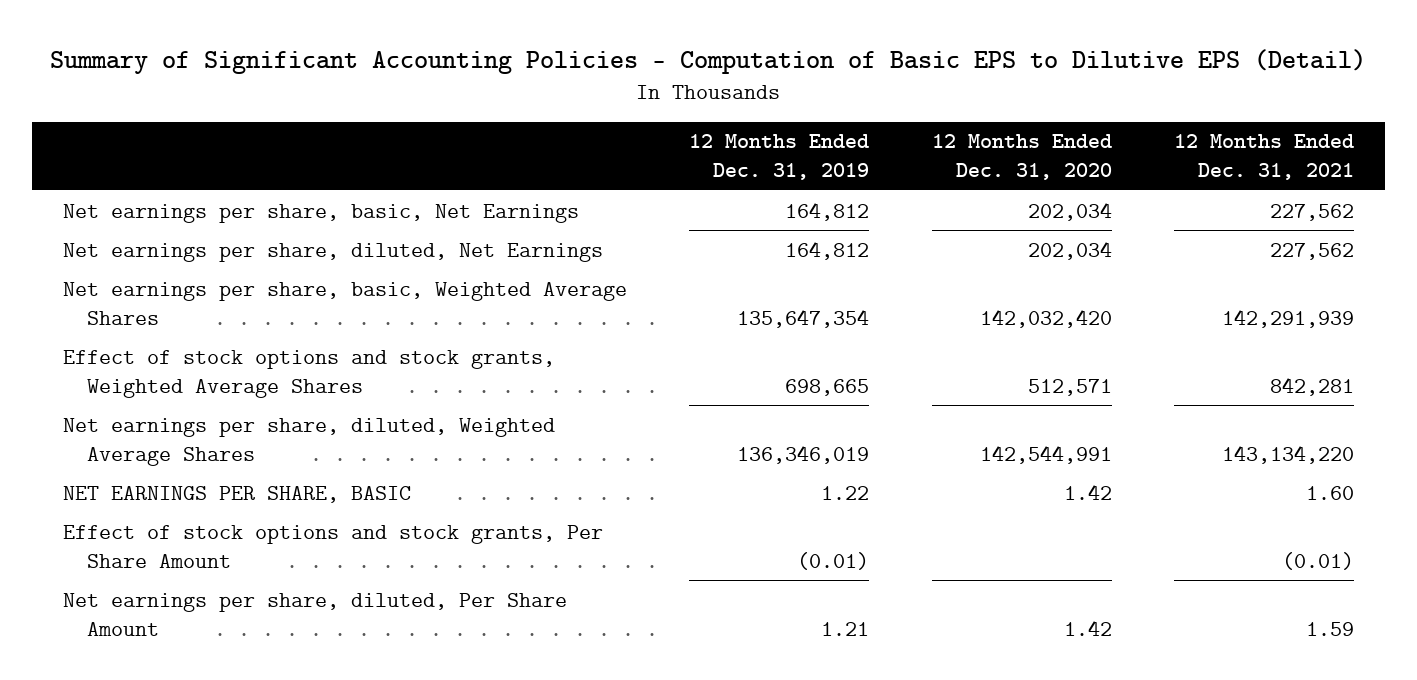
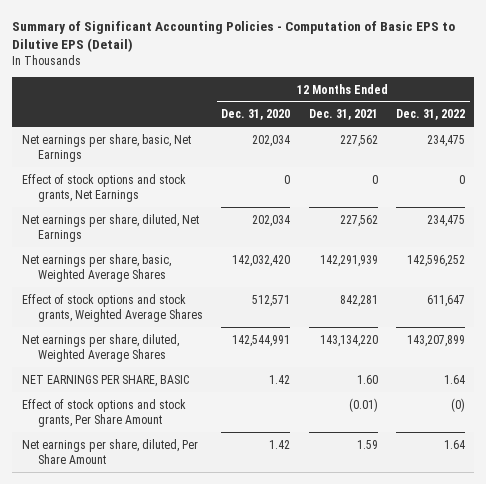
- | 12 Months Ended Dec. 31, 2019 | 12 Months Ended Dec. 31, 2020 | 12 Months Ended Dec. 31, 2021
+ | 12 Months Ended Dec. 31, 2020 | 12 Months Ended Dec. 31, 2021 | 12 Months Ended Dec. 31, 2022
+ Effect of stock options and stock grants, Net Earnings | 0 | 0 | 0

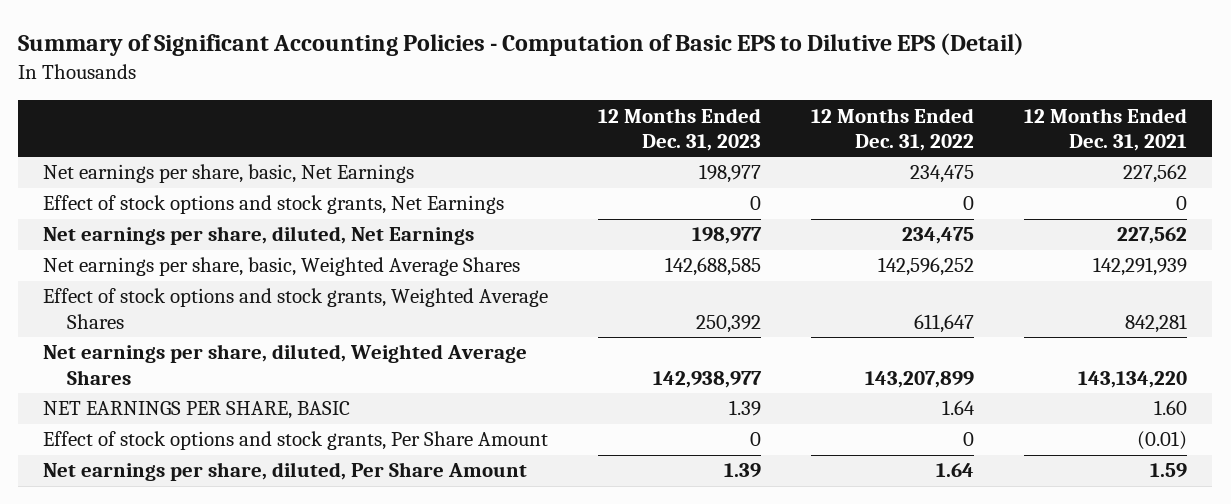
- | 12 Months Ended Dec. 31, 2020 | 12 Months Ended Dec. 31, 2021 | 12 Months Ended Dec. 31, 2022
+ | 12 Months Ended Dec. 31, 2023 | 12 Months Ended Dec. 31, 2022 | 12 Months Ended Dec. 31, 2021
- Effect of stock options and stock grants, Per Share Amount | | (0.01) | (0)
+ Effect of stock options and stock grants, Per Share Amount | 0 | 0 | (0.01)

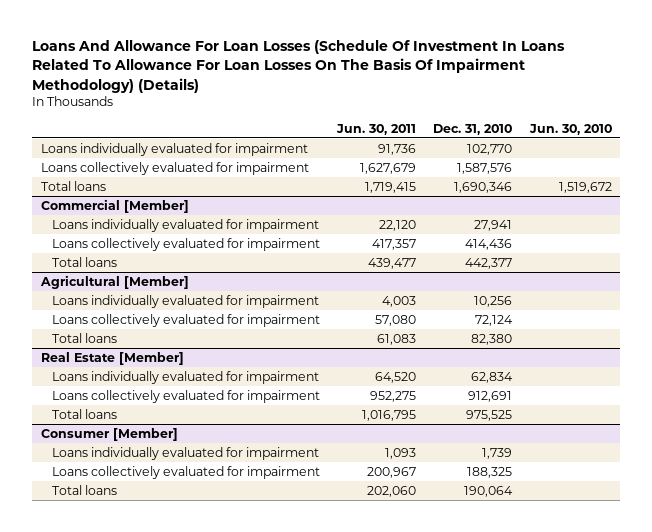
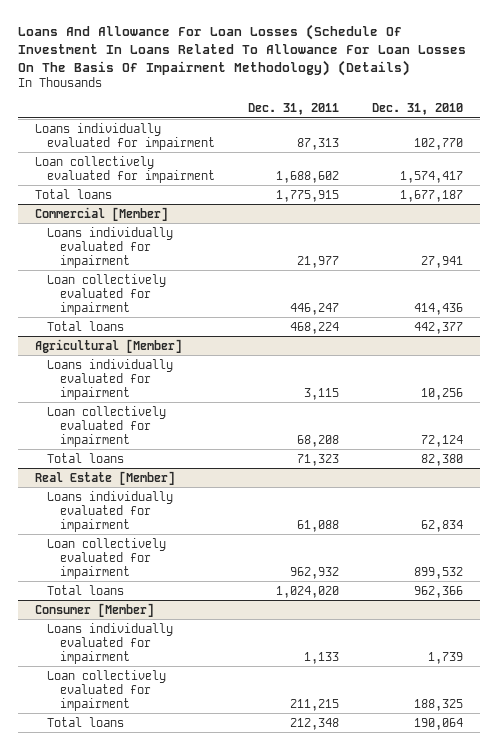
- | Jun. 30, 2011 | Dec. 31, 2010 | Jun. 30, 2010
+ | Dec. 31, 2011 | Dec. 31, 2010
- Loans collectively evaluated for impairment | 1,627,679 | 1,587,576 |
- Total loans | 1,719,415 | 1,690,346 | 1,519,672
+ Loan collectively evaluated for impairment | 1,688,602 | 1,574,417
+ Total loans | 1,775,915 | 1,677,187
@ Commercial [Member]
- Loans collectively evaluated for impairment | 417,357 | 414,436 |
+ Loan collectively evaluated for impairment | 446,247 | 414,436
@ Agricultural [Member]
- Loans collectively evaluated for impairment | 57,080 | 72,124 |
+ Loan collectively evaluated for impairment | 68,208 | 72,124
@ Real Estate [Member]
- Loans collectively evaluated for impairment | 952,275 | 912,691 |
- Total loans | 1,016,795 | 975,525 |
+ Loan collectively evaluated for impairment | 962,932 | 899,532
+ Total loans | 1,024,020 | 962,366
@ Consumer [Member]
- Loans collectively evaluated for impairment | 200,967 | 188,325 |
+ Loan collectively evaluated for impairment | 211,215 | 188,325

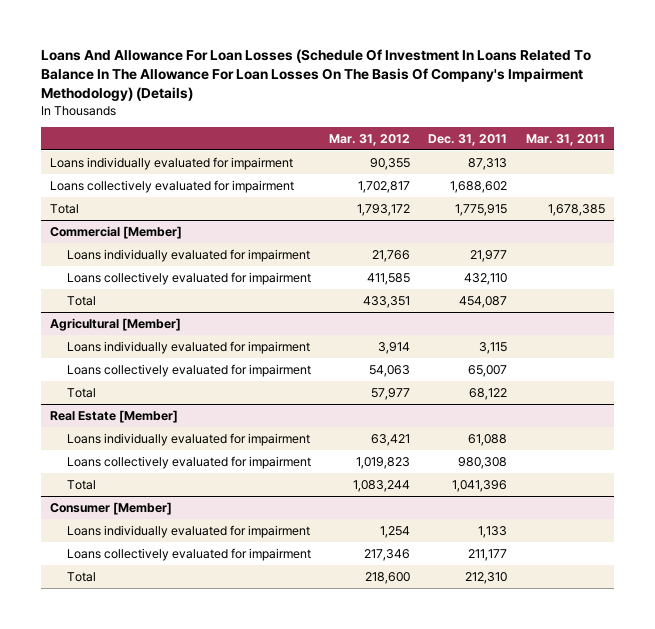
- Loans And Allowance For Loan Losses (Schedule Of Investment In Loans Related To Allowance For Loan Losses On The Basis Of Impairment Methodology) (Details)
+ Loans And Allowance For Loan Losses (Schedule Of Investment In Loans Related To Balance In The Allowance For Loan Losses On The Basis Of Company's Impairment Methodology) (Details)
- | Dec. 31, 2011 | Dec. 31, 2010
+ | Mar. 31, 2012 | Dec. 31, 2011 | Mar. 31, 2011
- Loan collectively evaluated for impairment | 1,688,602 | 1,574,417
- Total loans | 1,775,915 | 1,677,187
+ Loans collectively evaluated for impairment | 1,702,817 | 1,688,602 |
+ Total | 1,793,172 | 1,775,915 | 1,678,385
@ Commercial [Member]
- Loan collectively evaluated for impairment | 446,247 | 414,436
- Total loans | 468,224 | 442,377
+ Loans collectively evaluated for impairment | 411,585 | 432,110 |
+ Total | 433,351 | 454,087 |
@ Agricultural [Member]
- Loan collectively evaluated for impairment | 68,208 | 72,124
- Total loans | 71,323 | 82,380
+ Loans collectively evaluated for impairment | 54,063 | 65,007 |
+ Total | 57,977 | 68,122 |
@ Real Estate [Member]
- Loan collectively evaluated for impairment | 962,932 | 899,532
- Total loans | 1,024,020 | 962,366
+ Loans collectively evaluated for impairment | 1,019,823 | 980,308 |
+ Total | 1,083,244 | 1,041,396 |
@ Consumer [Member]
- Loan collectively evaluated for impairment | 211,215 | 188,325
- Total loans | 212,348 | 190,064
+ Loans collectively evaluated for impairment | 217,346 | 211,177 |
+ Total | 218,600 | 212,310 |

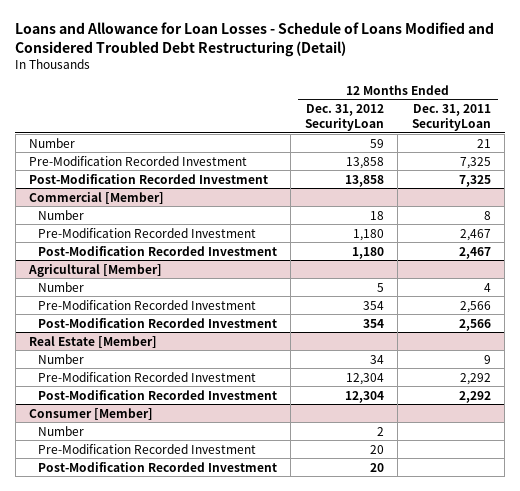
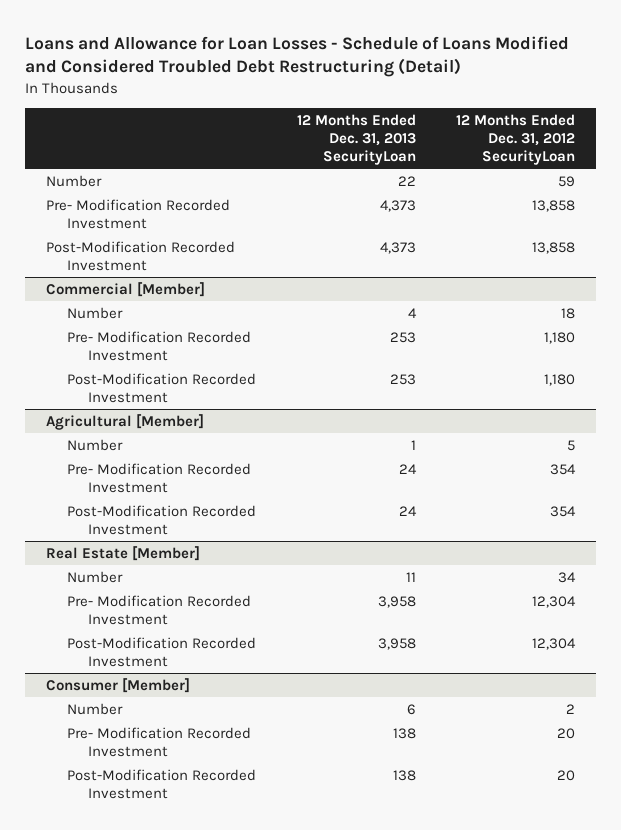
- | 12 Months Ended Dec. 31, 2012 SecurityLoan | 12 Months Ended Dec. 31, 2011 SecurityLoan
+ | 12 Months Ended Dec. 31, 2013 SecurityLoan | 12 Months Ended Dec. 31, 2012 SecurityLoan
- Pre-Modification Recorded Investment | 13,858 | 7,325
+ Pre- Modification Recorded Investment | 4,373 | 13,858
@ Commercial [Member]
- Pre-Modification Recorded Investment | 1,180 | 2,467
+ Pre- Modification Recorded Investment | 253 | 1,180
@ Agricultural [Member]
- Pre-Modification Recorded Investment | 354 | 2,566
+ Pre- Modification Recorded Investment | 24 | 354
@ Real Estate [Member]
- Pre-Modification Recorded Investment | 12,304 | 2,292
+ Pre- Modification Recorded Investment | 3,958 | 12,304
@ Consumer [Member]
- Pre-Modification Recorded Investment | 20 |
+ Pre- Modification Recorded Investment | 138 | 20

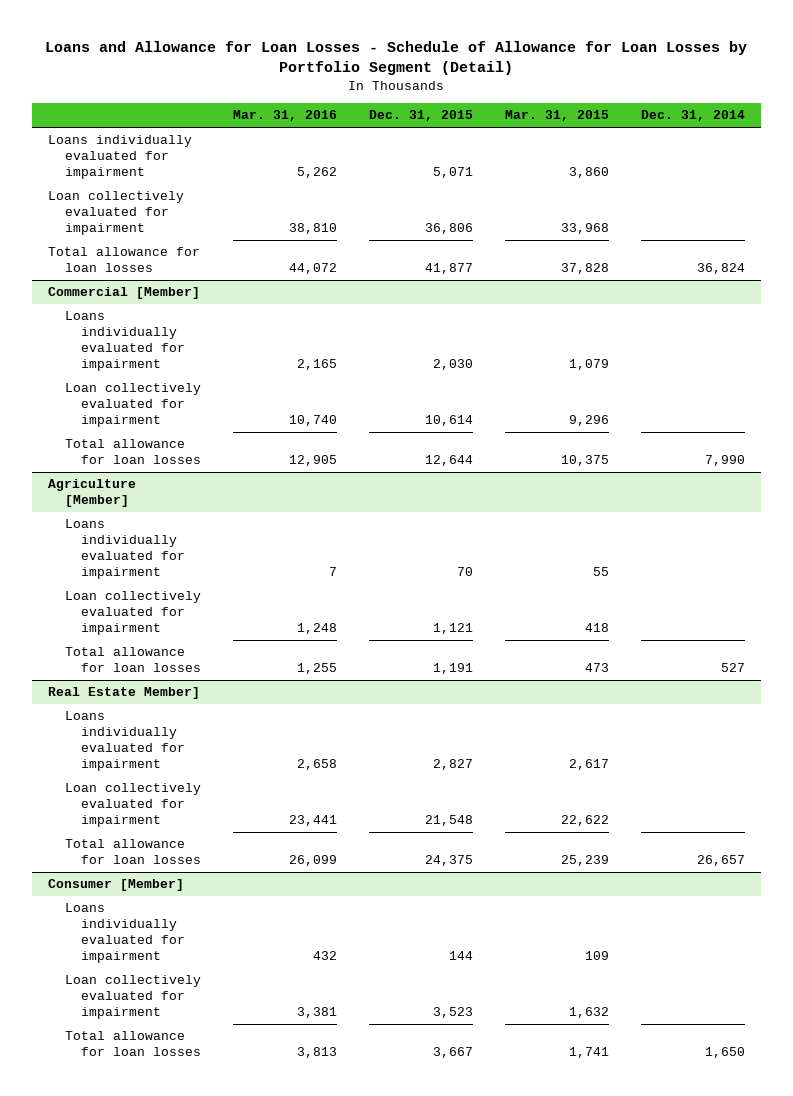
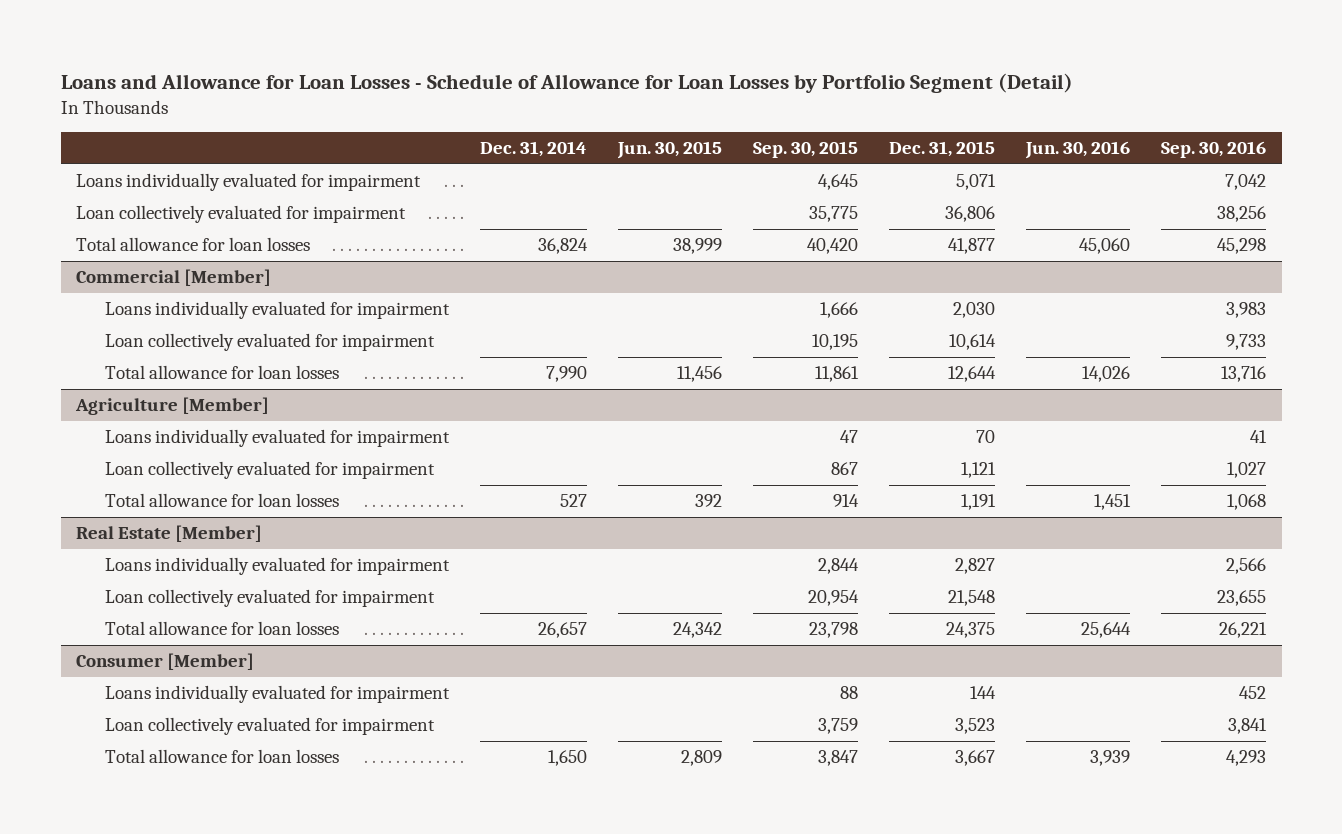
- | Mar. 31, 2016 | Dec. 31, 2015 | Mar. 31, 2015 | Dec. 31, 2014
+ | Dec. 31, 2014 | Jun. 30, 2015 | Sep. 30, 2015 | Dec. 31, 2015 | Jun. 30, 2016 | Sep. 30, 2016
- Real Estate Member]
+ Real Estate [Member]

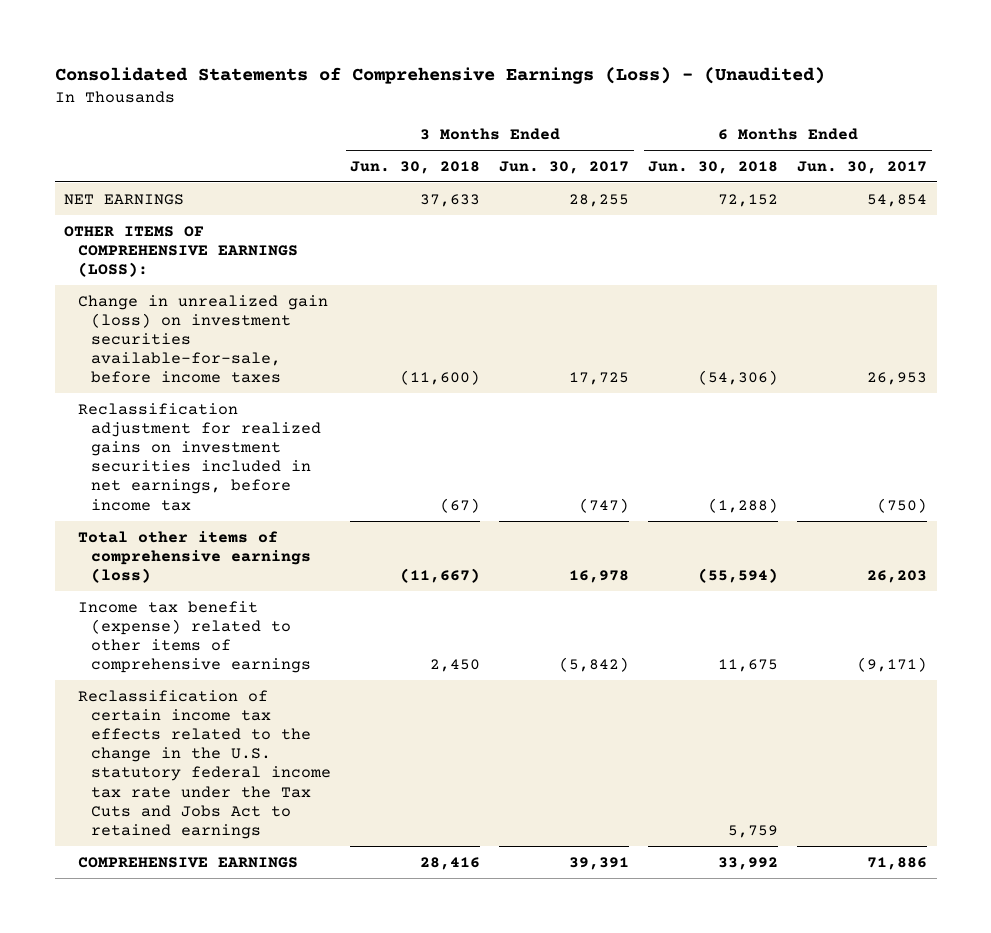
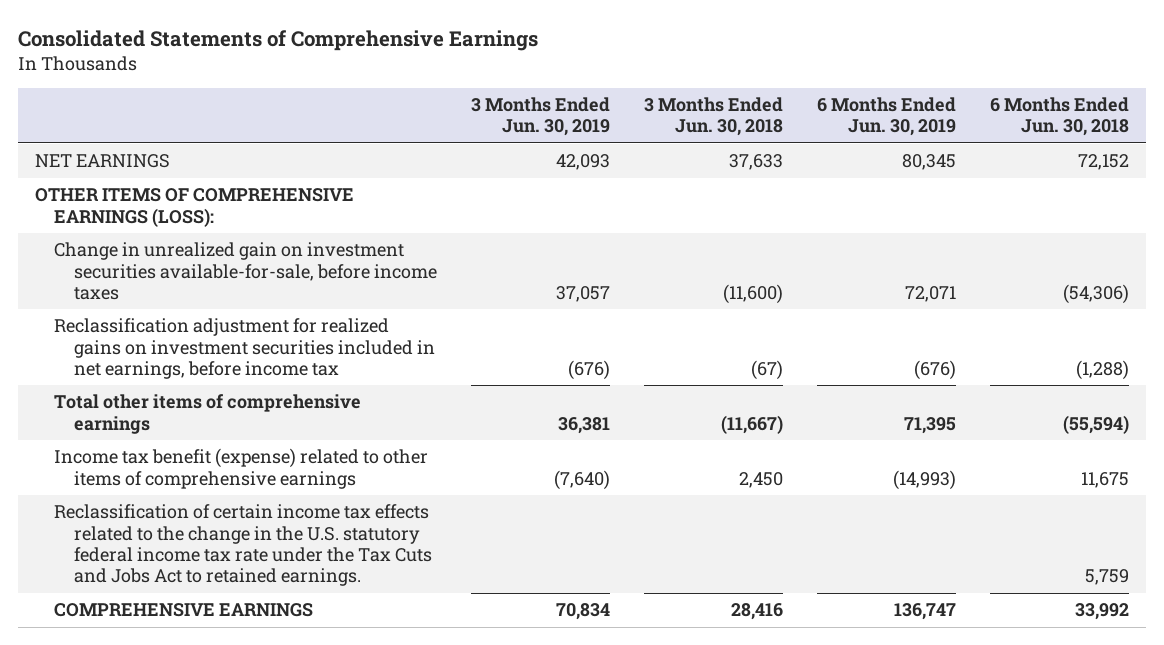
- Consolidated Statements of Comprehensive Earnings (Loss) - (Unaudited)
+ Consolidated Statements of Comprehensive Earnings
- | 3 Months Ended Jun. 30, 2018 | 3 Months Ended Jun. 30, 2017 | 6 Months Ended Jun. 30, 2018 | 6 Months Ended Jun. 30, 2017
+ | 3 Months Ended Jun. 30, 2019 | 3 Months Ended Jun. 30, 2018 | 6 Months Ended Jun. 30, 2019 | 6 Months Ended Jun. 30, 2018
- Change in unrealized gain (loss) on investment securities available-for-sale, before income taxes | (11,600) | 17,725 | (54,306) | 26,953
+ Change in unrealized gain on investment securities available-for-sale, before income taxes | 37,057 | (11,600) | 72,071 | (54,306)
- Total other items of comprehensive earnings (loss) | (11,667) | 16,978 | (55,594) | 26,203
+ Total other items of comprehensive earnings | 36,381 | (11,667) | 71,395 | (55,594)
- Reclassification of certain income tax effects related to the change in the U.S. statutory federal income tax rate under the Tax Cuts and Jobs Act to retained earnings | | | 5,759 |
+ Reclassification of certain income tax effects related to the change in the U.S. statutory federal income tax rate under the Tax Cuts and Jobs Act to retained earnings. | | | | 5,759

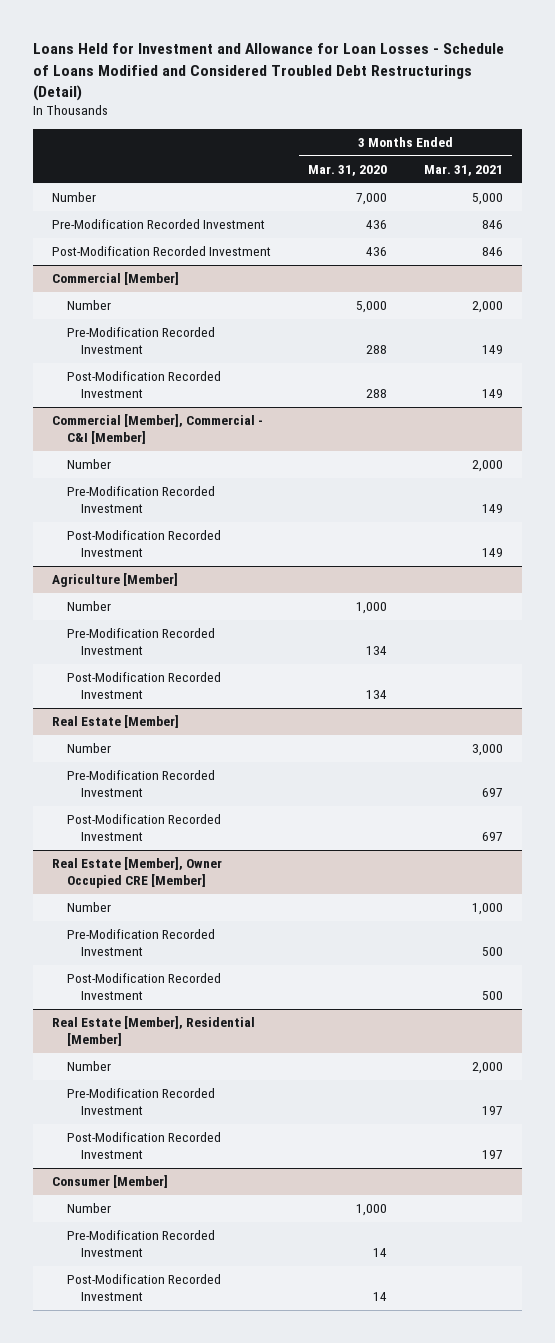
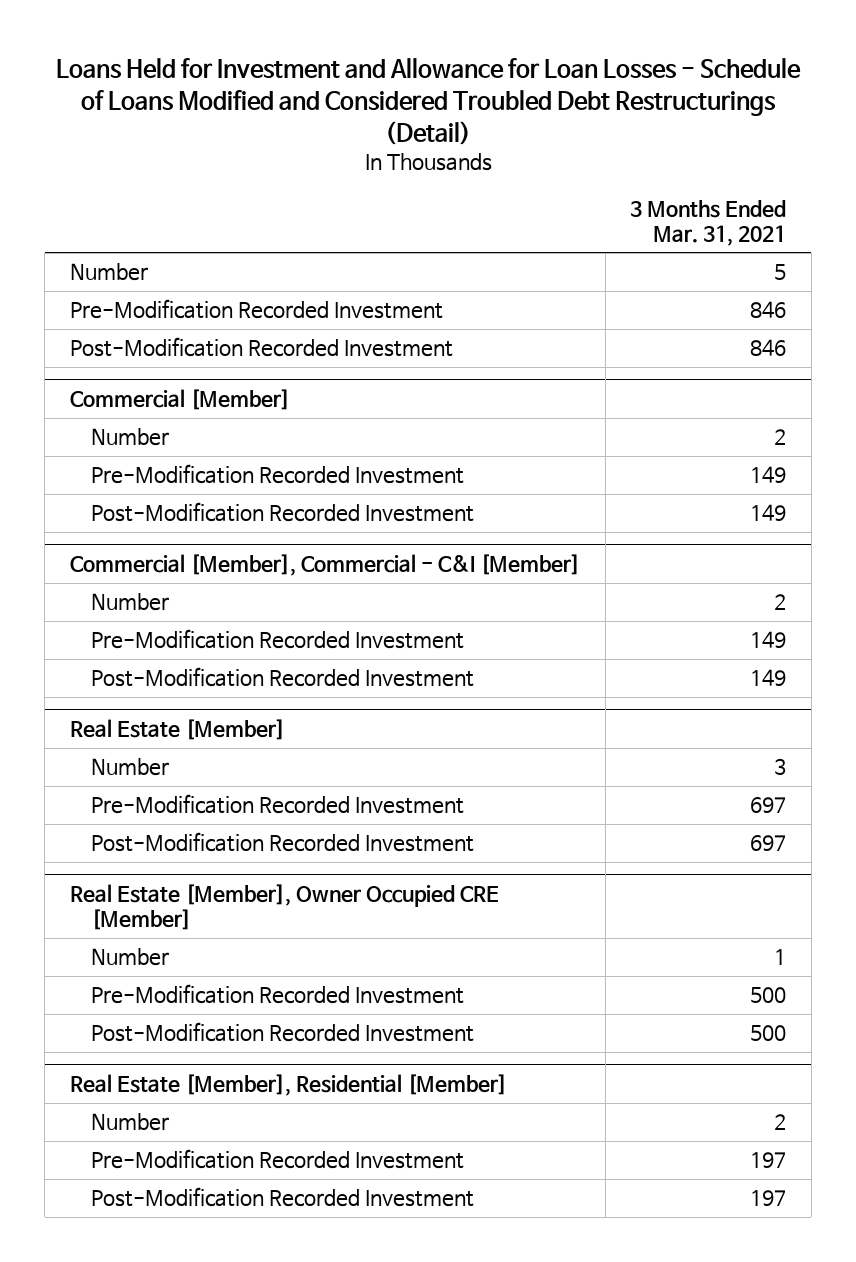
- | 3 Months Ended Mar. 31, 2020 | 3 Months Ended Mar. 31, 2021
+ | 3 Months Ended Mar. 31, 2021
- Number | 7,000 | 5,000
+ Number | 5
@ Commercial [Member]
- Number | 5,000 | 2,000
+ Number | 2
@ Commercial [Member], Commercial - C&I [Member]
- Number | | 2,000
+ Number | 2
- Agriculture [Member]
- Number | 1,000 |
- Pre-Modification Recorded Investment | 134 |
- Post-Modification Recorded Investment | 134 |
@ Real Estate [Member]
- Number | | 3,000
+ Number | 3
@ Real Estate [Member], Owner Occupied CRE [Member]
- Number | | 1,000
+ Number | 1
@ Real Estate [Member], Residential [Member]
- Number | | 2,000
+ Number | 2
- Consumer [Member]
- Number | 1,000 |
- Pre-Modification Recorded Investment | 14 |
- Post-Modification Recorded Investment | 14 |

